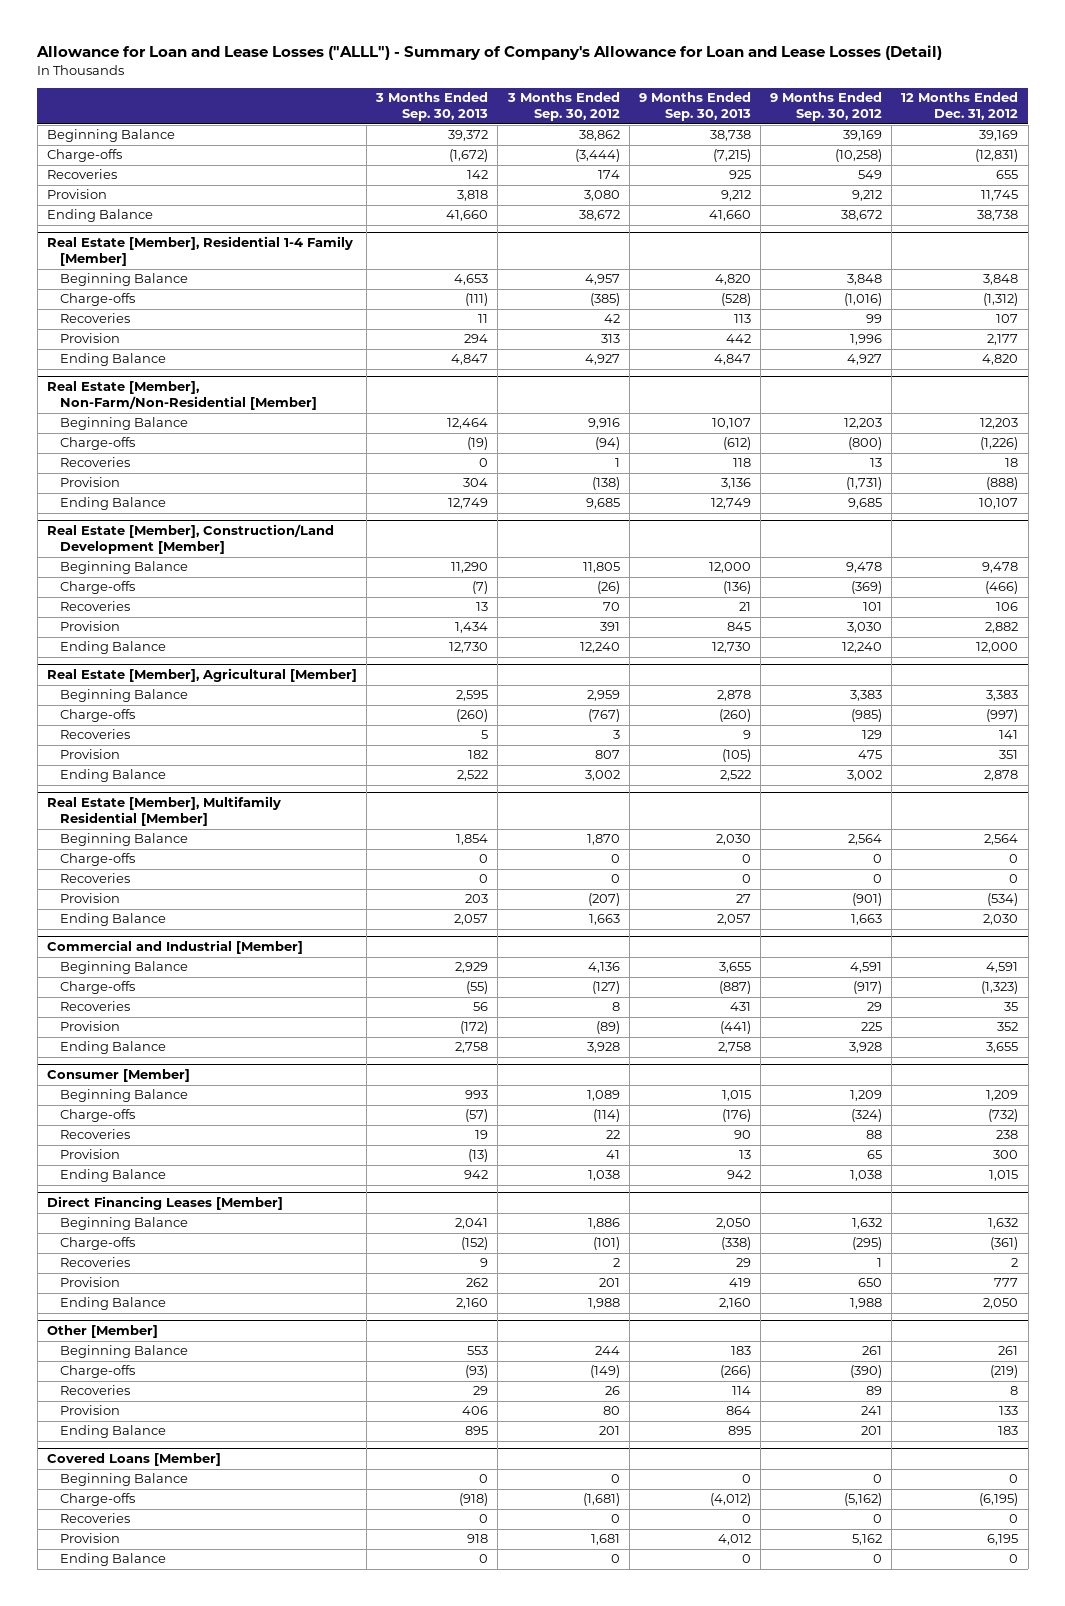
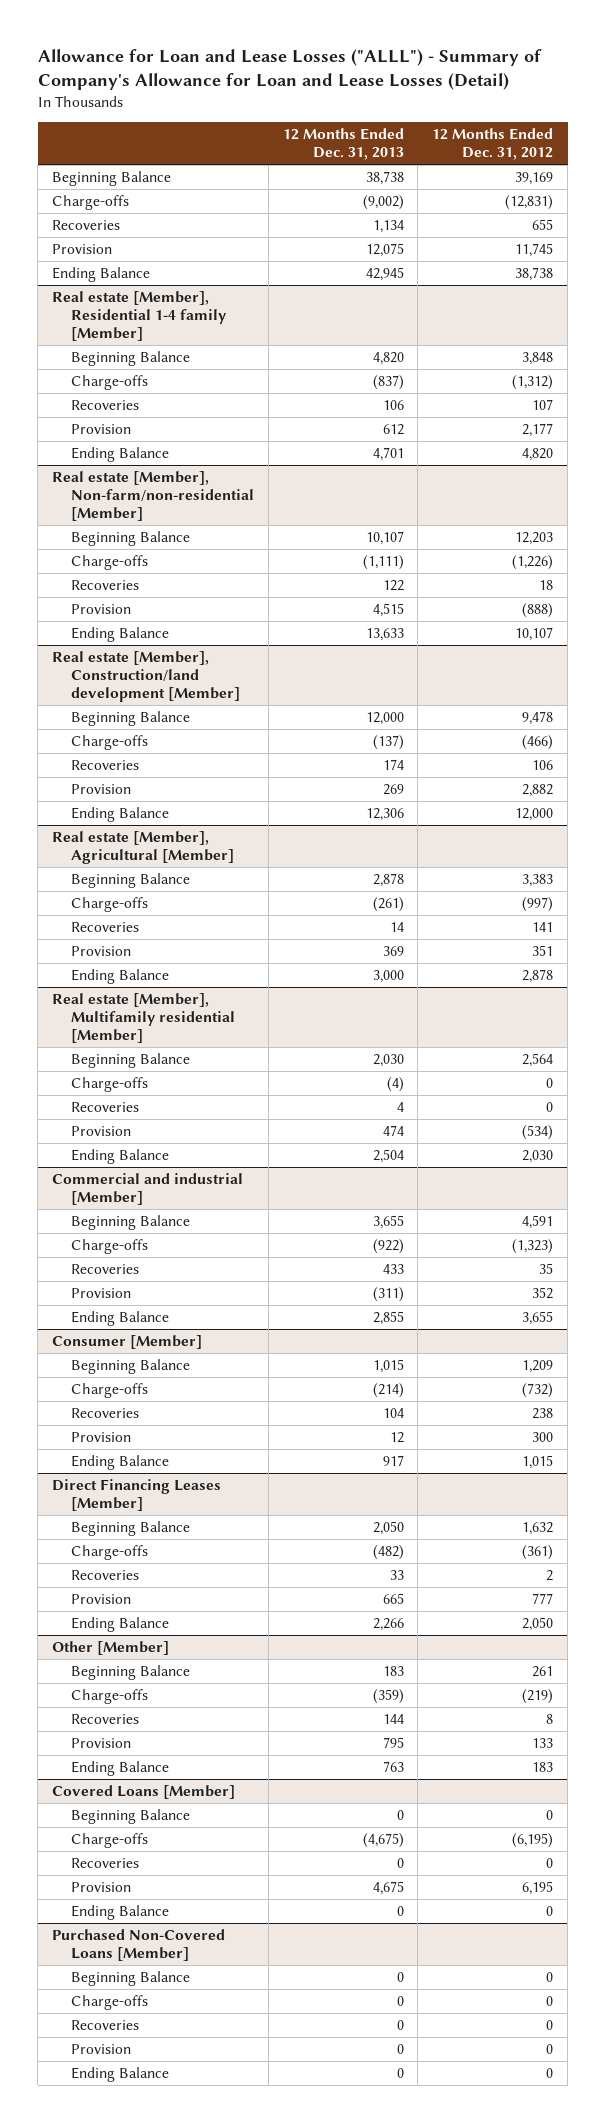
- | 3 Months Ended Sep. 30, 2013 | 3 Months Ended Sep. 30, 2012 | 9 Months Ended Sep. 30, 2013 | 9 Months Ended Sep. 30, 2012 | 12 Months Ended Dec. 31, 2012
+ | 12 Months Ended Dec. 31, 2013 | 12 Months Ended Dec. 31, 2012
- Real Estate [Member], Residential 1-4 Family [Member]
+ Real estate [Member], Residential 1-4 family [Member]
- Real Estate [Member], Non-Farm/Non-Residential [Member]
+ Real estate [Member], Non-farm/non-residential [Member]
- Real Estate [Member], Construction/Land Development [Member]
+ Real estate [Member], Construction/land development [Member]
- Real Estate [Member], Agricultural [Member]
+ Real estate [Member], Agricultural [Member]
- Real Estate [Member], Multifamily Residential [Member]
+ Real estate [Member], Multifamily residential [Member]
- Commercial and Industrial [Member]
+ Commercial and industrial [Member]
+ Purchased Non-Covered Loans [Member]
+ Beginning Balance | 0 | 0
+ Charge-offs | 0 | 0
+ Recoveries | 0 | 0
+ Provision | 0 | 0
+ Ending Balance | 0 | 0

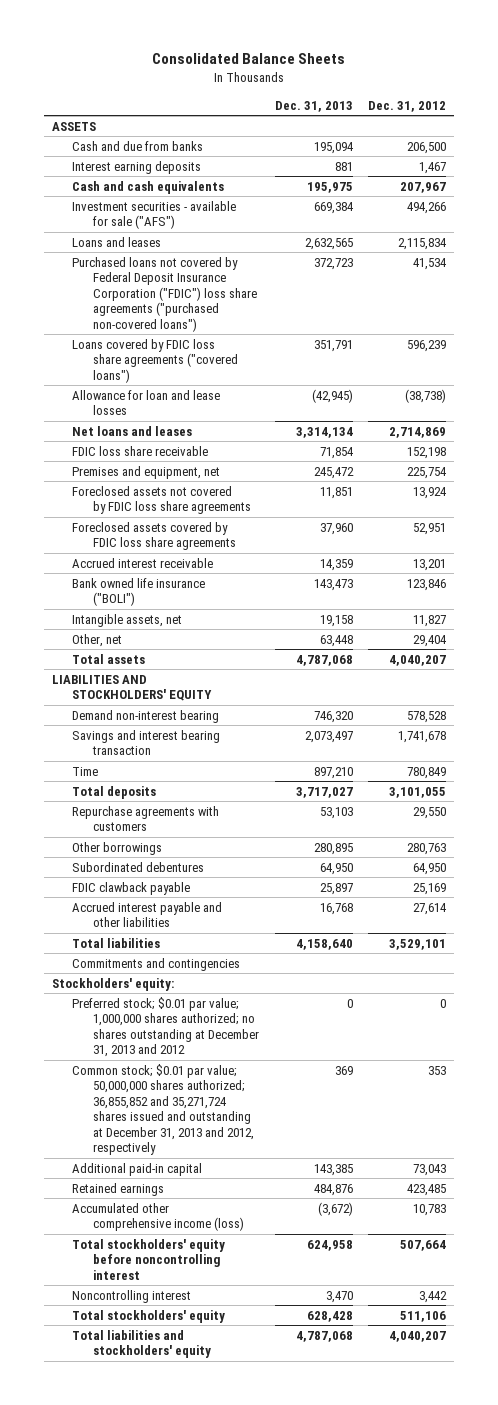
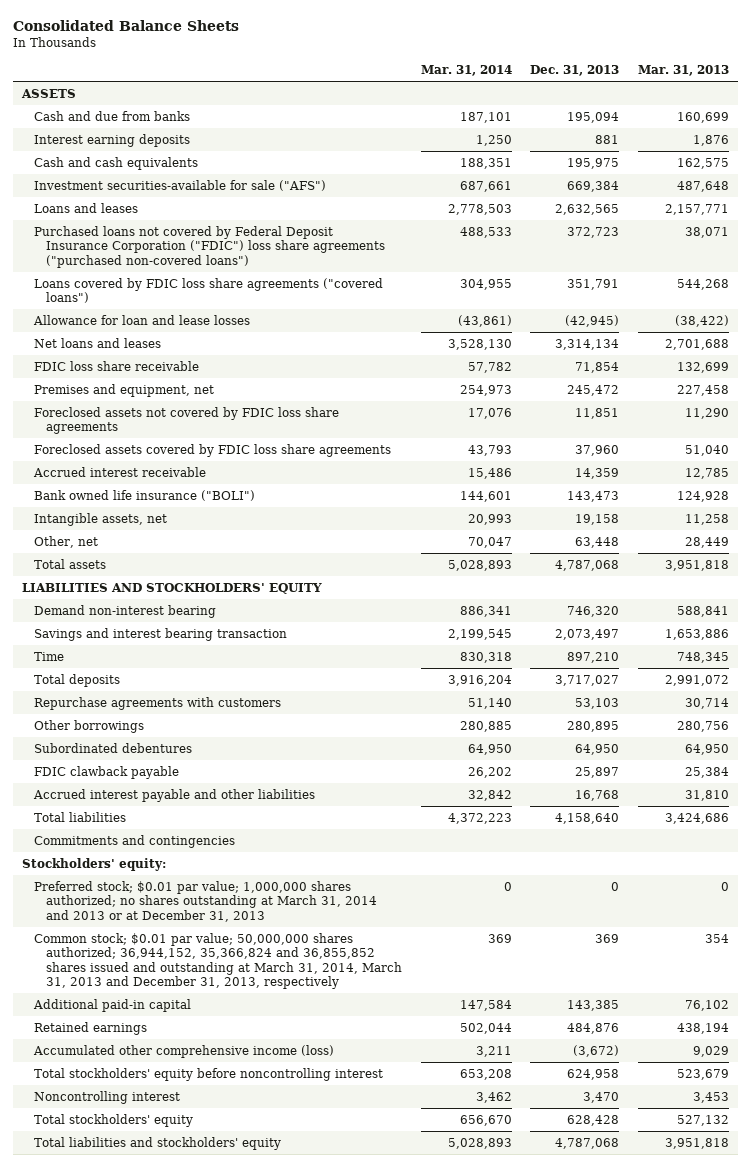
- | Dec. 31, 2013 | Dec. 31, 2012
+ | Mar. 31, 2014 | Dec. 31, 2013 | Mar. 31, 2013
- Investment securities - available for sale ("AFS") | 669,384 | 494,266
+ Investment securities-available for sale ("AFS") | 687,661 | 669,384 | 487,648
- Preferred stock; $0.01 par value; 1,000,000 shares authorized; no shares outstanding at December 31, 2013 and 2012 | 0 | 0
- Common stock; $0.01 par value; 50,000,000 shares authorized; 36,855,852 and 35,271,724 shares issued and outstanding at December 31, 2013 and 2012, respectively | 369 | 353
+ Preferred stock; $0.01 par value; 1,000,000 shares authorized; no shares outstanding at March 31, 2014 and 2013 or at December 31, 2013 | 0 | 0 | 0
+ Common stock; $0.01 par value; 50,000,000 shares authorized; 36,944,152, 35,366,824 and 36,855,852 shares issued and outstanding at March 31, 2014, March 31, 2013 and December 31, 2013, respectively | 369 | 369 | 354

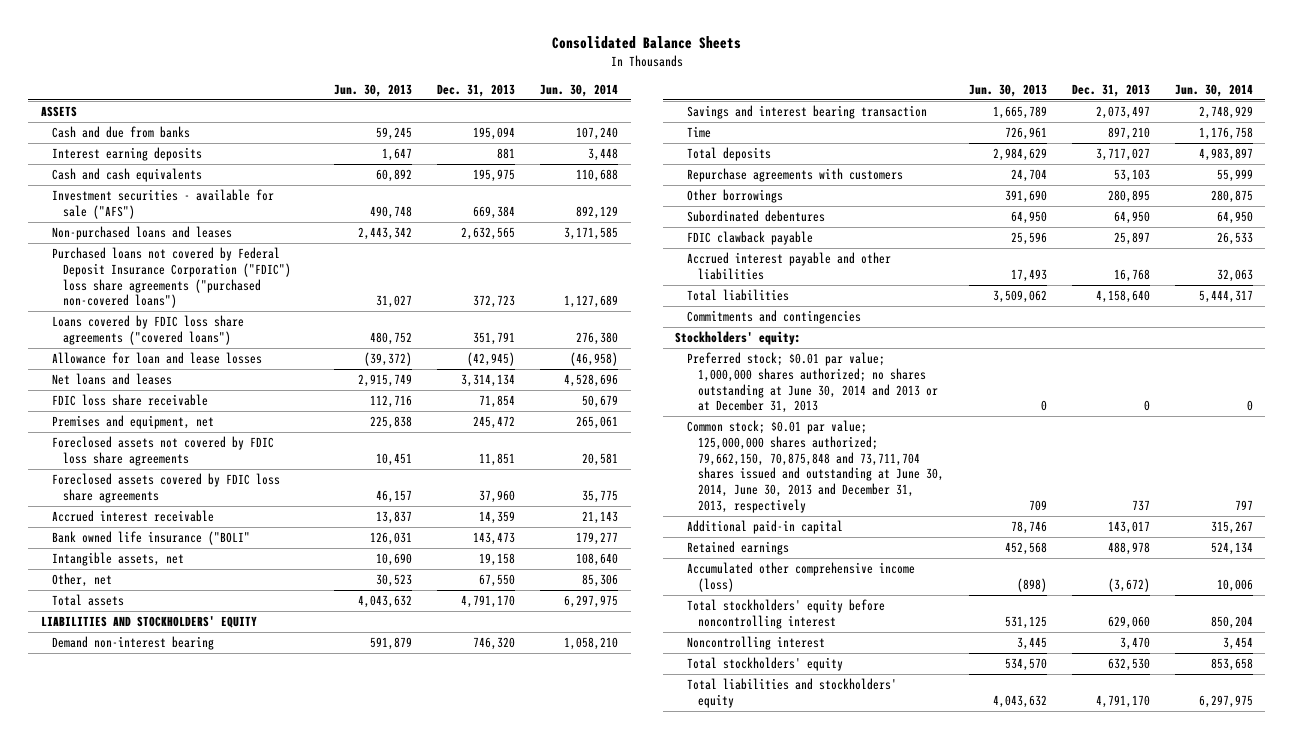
- | Mar. 31, 2014 | Dec. 31, 2013 | Mar. 31, 2013
+ | Jun. 30, 2013 | Dec. 31, 2013 | Jun. 30, 2014
- Investment securities-available for sale ("AFS") | 687,661 | 669,384 | 487,648
- Loans and leases | 2,778,503 | 2,632,565 | 2,157,771
+ Investment securities - available for sale ("AFS") | 490,748 | 669,384 | 892,129
+ Non-purchased loans and leases | 2,443,342 | 2,632,565 | 3,171,585
- Bank owned life insurance ("BOLI") | 144,601 | 143,473 | 124,928
+ Bank owned life insurance ("BOLI" | 126,031 | 143,473 | 179,277
- Other, net | 70,047 | 63,448 | 28,449
- Total assets | 5,028,893 | 4,787,068 | 3,951,818
+ Other, net | 30,523 | 67,550 | 85,306
+ Total assets | 4,043,632 | 4,791,170 | 6,297,975
- Preferred stock; $0.01 par value; 1,000,000 shares authorized; no shares outstanding at March 31, 2014 and 2013 or at December 31, 2013 | 0 | 0 | 0
- Common stock; $0.01 par value; 50,000,000 shares authorized; 36,944,152, 35,366,824 and 36,855,852 shares issued and outstanding at March 31, 2014, March 31, 2013 and December 31, 2013, respectively | 369 | 369 | 354
- Additional paid-in capital | 147,584 | 143,385 | 76,102
- Retained earnings | 502,044 | 484,876 | 438,194
+ Preferred stock; $0.01 par value; 1,000,000 shares authorized; no shares outstanding at June 30, 2014 and 2013 or at December 31, 2013 | 0 | 0 | 0
+ Common stock; $0.01 par value; 125,000,000 shares authorized; 79,662,150, 70,875,848 and 73,711,704 shares issued and outstanding at June 30, 2014, June 30, 2013 and December 31, 2013, respectively | 709 | 737 | 797
+ Additional paid-in capital | 78,746 | 143,017 | 315,267
+ Retained earnings | 452,568 | 488,978 | 524,134
- Total stockholders' equity before noncontrolling interest | 653,208 | 624,958 | 523,679
+ Total stockholders' equity before noncontrolling interest | 531,125 | 629,060 | 850,204
- Total stockholders' equity | 656,670 | 628,428 | 527,132
- Total liabilities and stockholders' equity | 5,028,893 | 4,787,068 | 3,951,818
+ Total stockholders' equity | 534,570 | 632,530 | 853,658
+ Total liabilities and stockholders' equity | 4,043,632 | 4,791,170 | 6,297,975

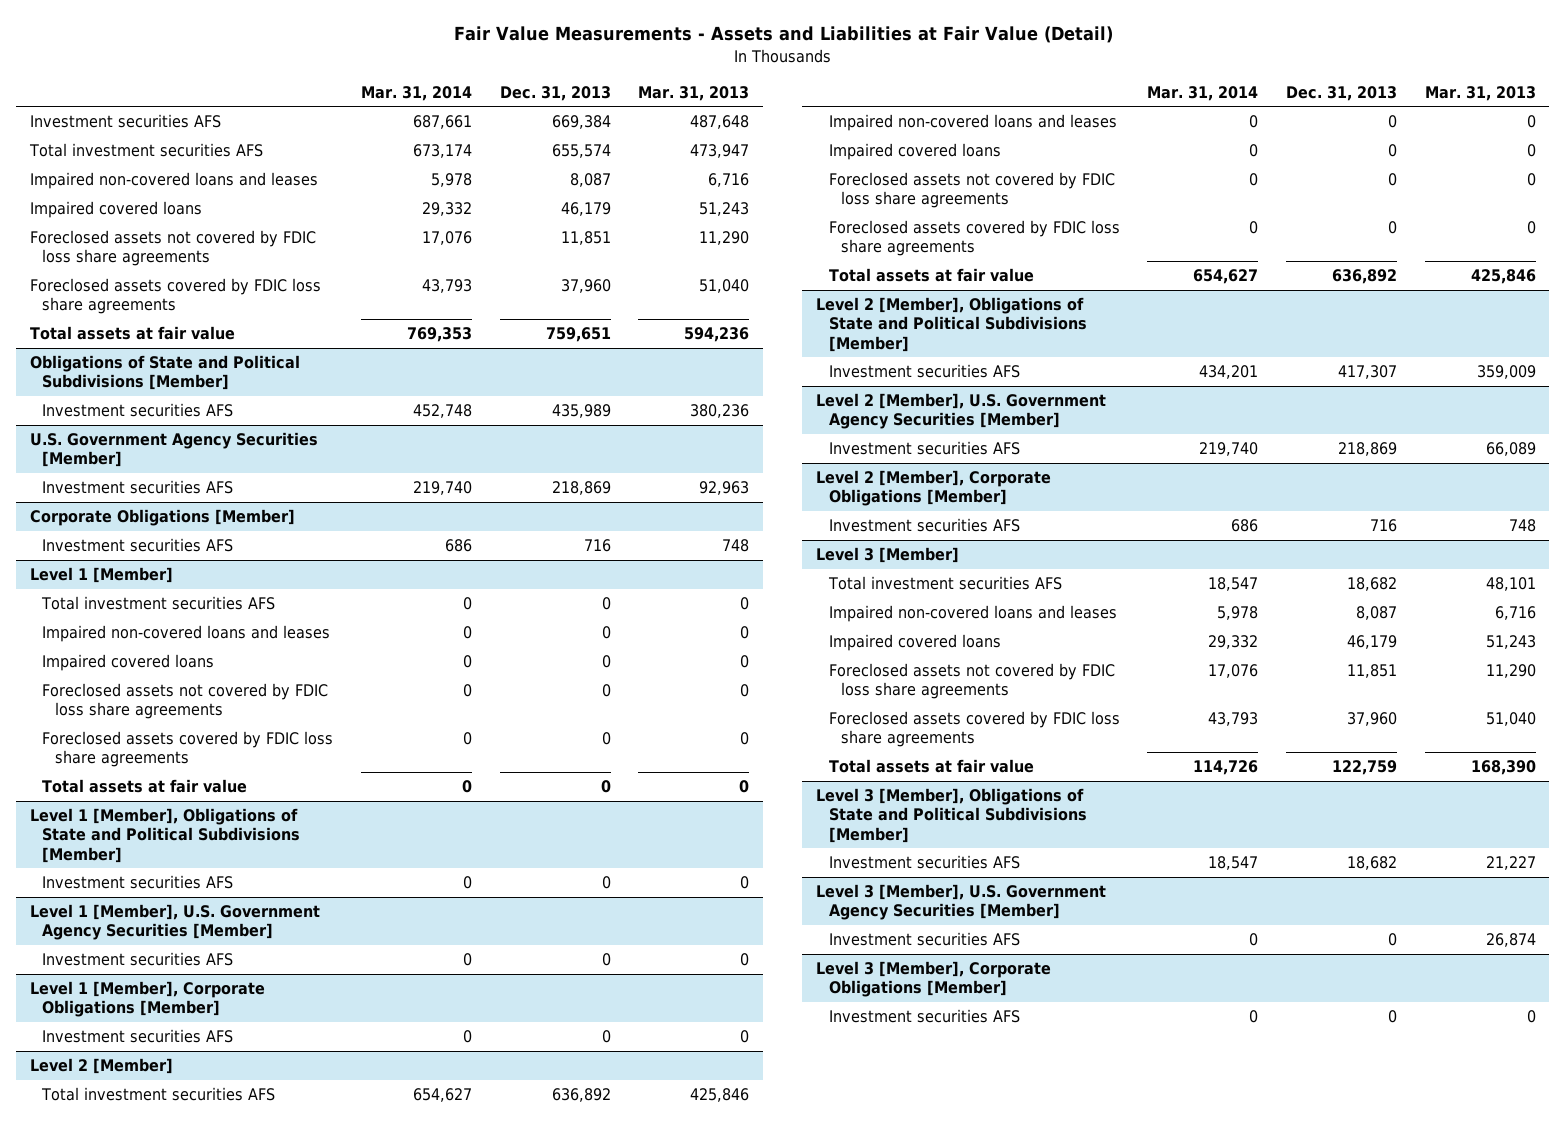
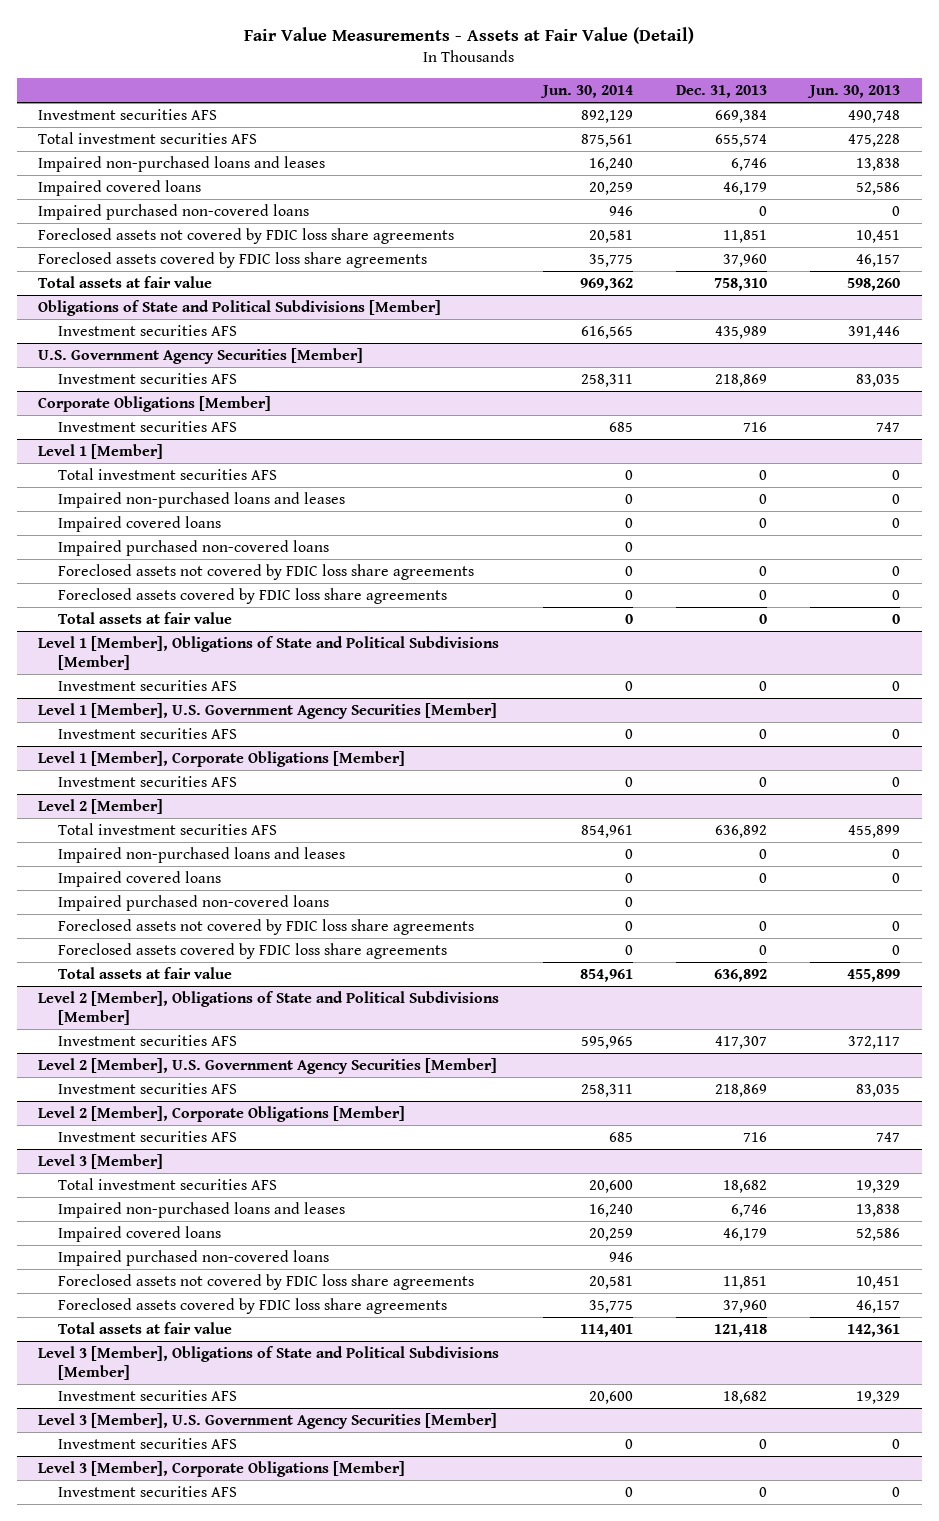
- Fair Value Measurements - Assets and Liabilities at Fair Value (Detail)
+ Fair Value Measurements - Assets at Fair Value (Detail)
- | Mar. 31, 2014 | Dec. 31, 2013 | Mar. 31, 2013
+ | Jun. 30, 2014 | Dec. 31, 2013 | Jun. 30, 2013
- Impaired non-covered loans and leases | 5,978 | 8,087 | 6,716
+ Impaired non-purchased loans and leases | 16,240 | 6,746 | 13,838
+ Impaired purchased non-covered loans | 946 | 0 | 0
- Total assets at fair value | 769,353 | 759,651 | 594,236
+ Total assets at fair value | 969,362 | 758,310 | 598,260
@ Level 1 [Member]
- Impaired non-covered loans and leases | 0 | 0 | 0
+ Impaired non-purchased loans and leases | 0 | 0 | 0
+ Impaired purchased non-covered loans | 0 | |
@ Level 2 [Member]
- Impaired non-covered loans and leases | 0 | 0 | 0
+ Impaired non-purchased loans and leases | 0 | 0 | 0
+ Impaired purchased non-covered loans | 0 | |
@ Level 3 [Member]
- Impaired non-covered loans and leases | 5,978 | 8,087 | 6,716
+ Impaired non-purchased loans and leases | 16,240 | 6,746 | 13,838
+ Impaired purchased non-covered loans | 946 | |
- Total assets at fair value | 114,726 | 122,759 | 168,390
+ Total assets at fair value | 114,401 | 121,418 | 142,361

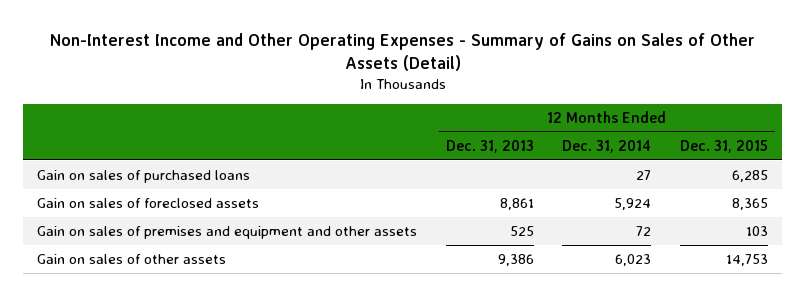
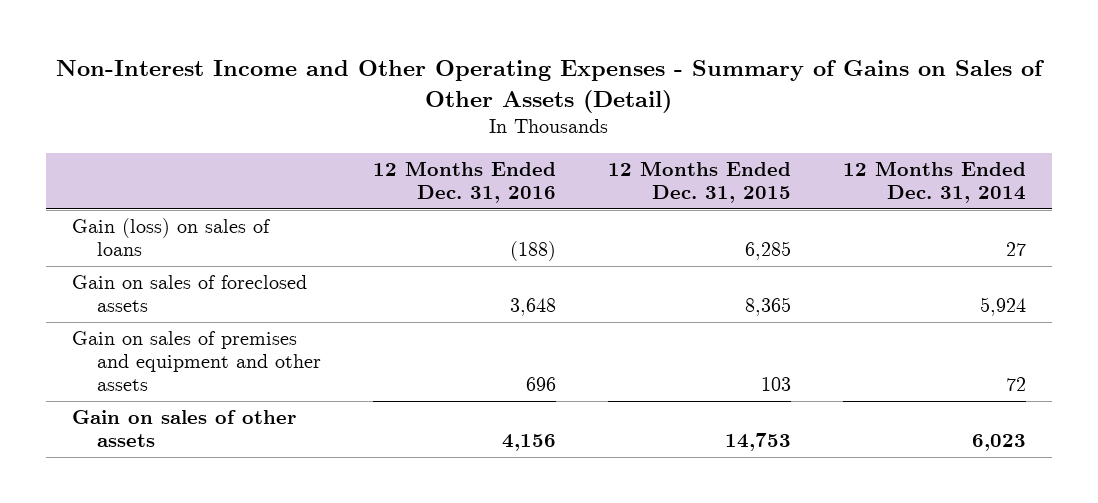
- | 12 Months Ended Dec. 31, 2013 | 12 Months Ended Dec. 31, 2014 | 12 Months Ended Dec. 31, 2015
+ | 12 Months Ended Dec. 31, 2016 | 12 Months Ended Dec. 31, 2015 | 12 Months Ended Dec. 31, 2014
- Gain on sales of purchased loans | | 27 | 6,285
+ Gain (loss) on sales of loans | (188) | 6,285 | 27

